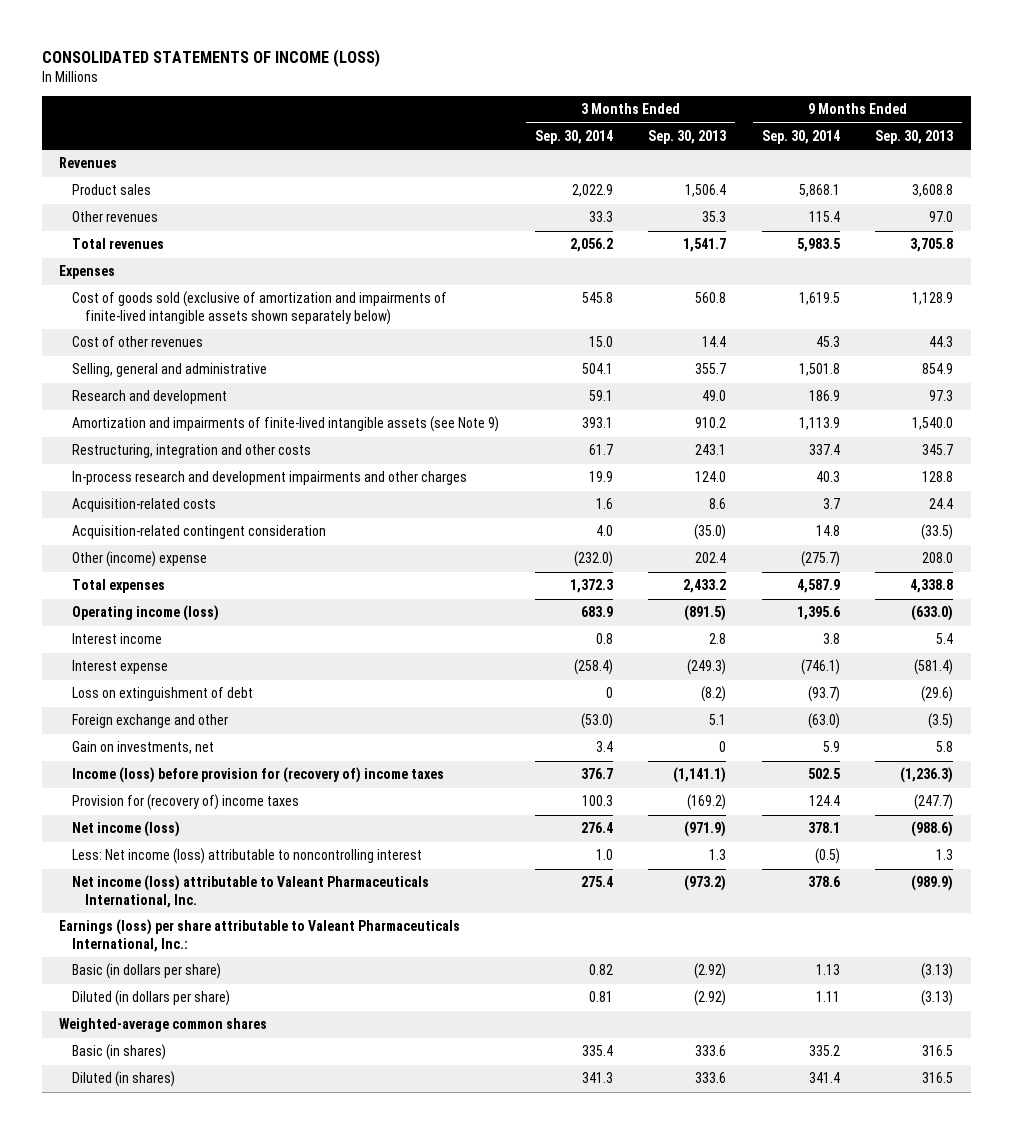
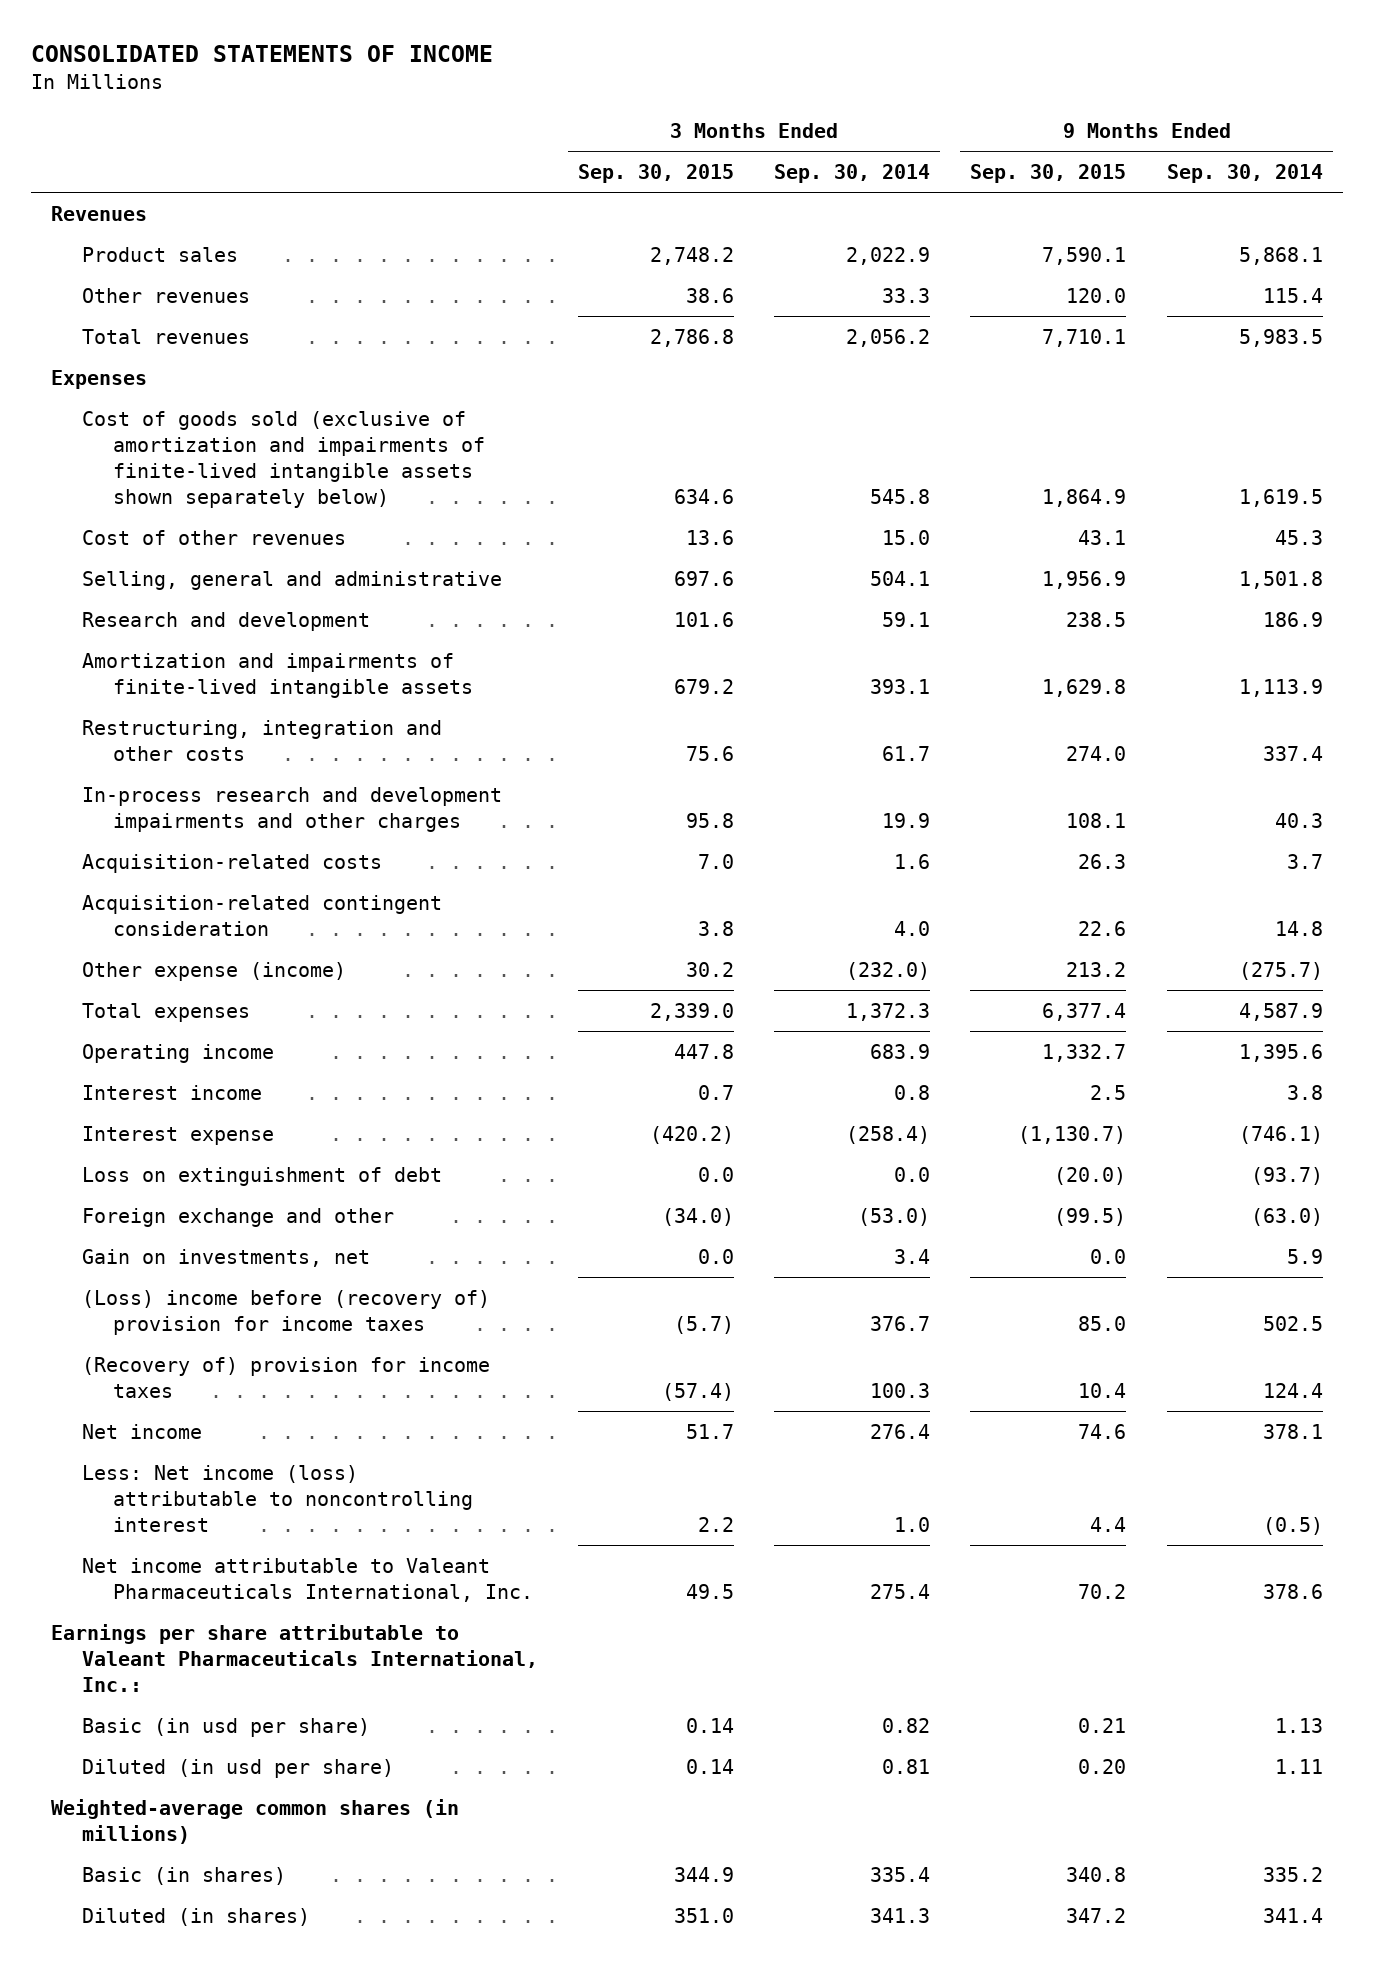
- CONSOLIDATED STATEMENTS OF INCOME (LOSS)
+ CONSOLIDATED STATEMENTS OF INCOME
- | 3 Months Ended Sep. 30, 2014 | 3 Months Ended Sep. 30, 2013 | 9 Months Ended Sep. 30, 2014 | 9 Months Ended Sep. 30, 2013
+ | 3 Months Ended Sep. 30, 2015 | 3 Months Ended Sep. 30, 2014 | 9 Months Ended Sep. 30, 2015 | 9 Months Ended Sep. 30, 2014
- Amortization and impairments of finite-lived intangible assets (see Note 9) | 393.1 | 910.2 | 1,113.9 | 1,540.0
+ Amortization and impairments of finite-lived intangible assets | 679.2 | 393.1 | 1,629.8 | 1,113.9
- Other (income) expense | (232.0) | 202.4 | (275.7) | 208.0
+ Other expense (income) | 30.2 | (232.0) | 213.2 | (275.7)
- Operating income (loss) | 683.9 | (891.5) | 1,395.6 | (633.0)
+ Operating income | 447.8 | 683.9 | 1,332.7 | 1,395.6
- Loss on extinguishment of debt | 0 | (8.2) | (93.7) | (29.6)
+ Loss on extinguishment of debt | 0.0 | 0.0 | (20.0) | (93.7)
- Income (loss) before provision for (recovery of) income taxes | 376.7 | (1,141.1) | 502.5 | (1,236.3)
- Provision for (recovery of) income taxes | 100.3 | (169.2) | 124.4 | (247.7)
- Net income (loss) | 276.4 | (971.9) | 378.1 | (988.6)
+ (Loss) income before (recovery of) provision for income taxes | (5.7) | 376.7 | 85.0 | 502.5
+ (Recovery of) provision for income taxes | (57.4) | 100.3 | 10.4 | 124.4
+ Net income | 51.7 | 276.4 | 74.6 | 378.1
- Net income (loss) attributable to Valeant Pharmaceuticals International, Inc. | 275.4 | (973.2) | 378.6 | (989.9)
- Earnings (loss) per share attributable to Valeant Pharmaceuticals International, Inc.:
- Basic (in dollars per share) | 0.82 | (2.92) | 1.13 | (3.13)
- Diluted (in dollars per share) | 0.81 | (2.92) | 1.11 | (3.13)
- Weighted-average common shares
+ Net income attributable to Valeant Pharmaceuticals International, Inc. | 49.5 | 275.4 | 70.2 | 378.6
+ Earnings per share attributable to Valeant Pharmaceuticals International, Inc.:
+ Basic (in usd per share) | 0.14 | 0.82 | 0.21 | 1.13
+ Diluted (in usd per share) | 0.14 | 0.81 | 0.20 | 1.11
+ Weighted-average common shares (in millions)

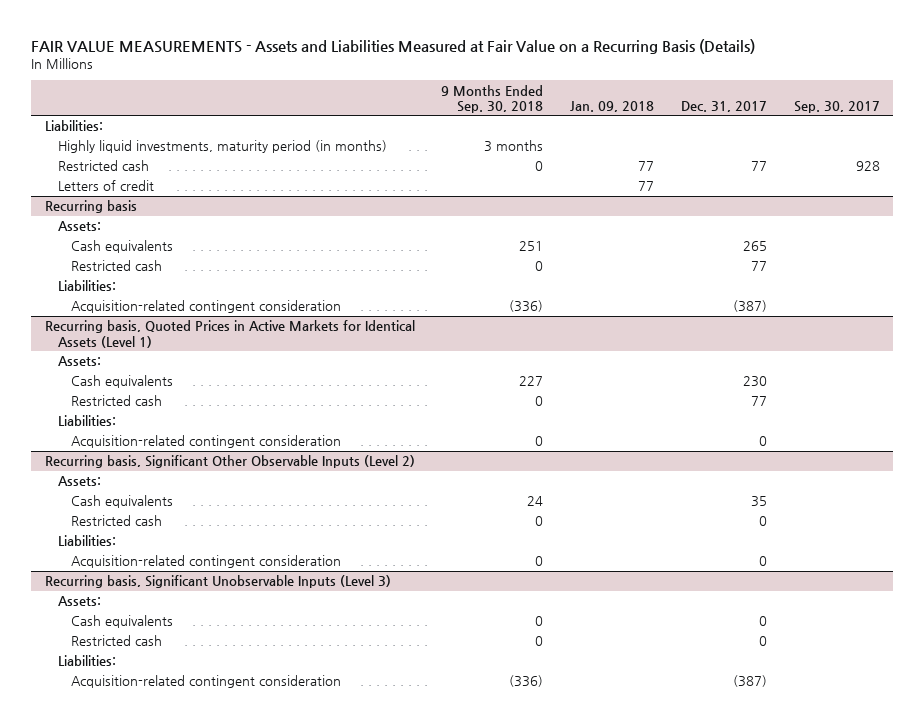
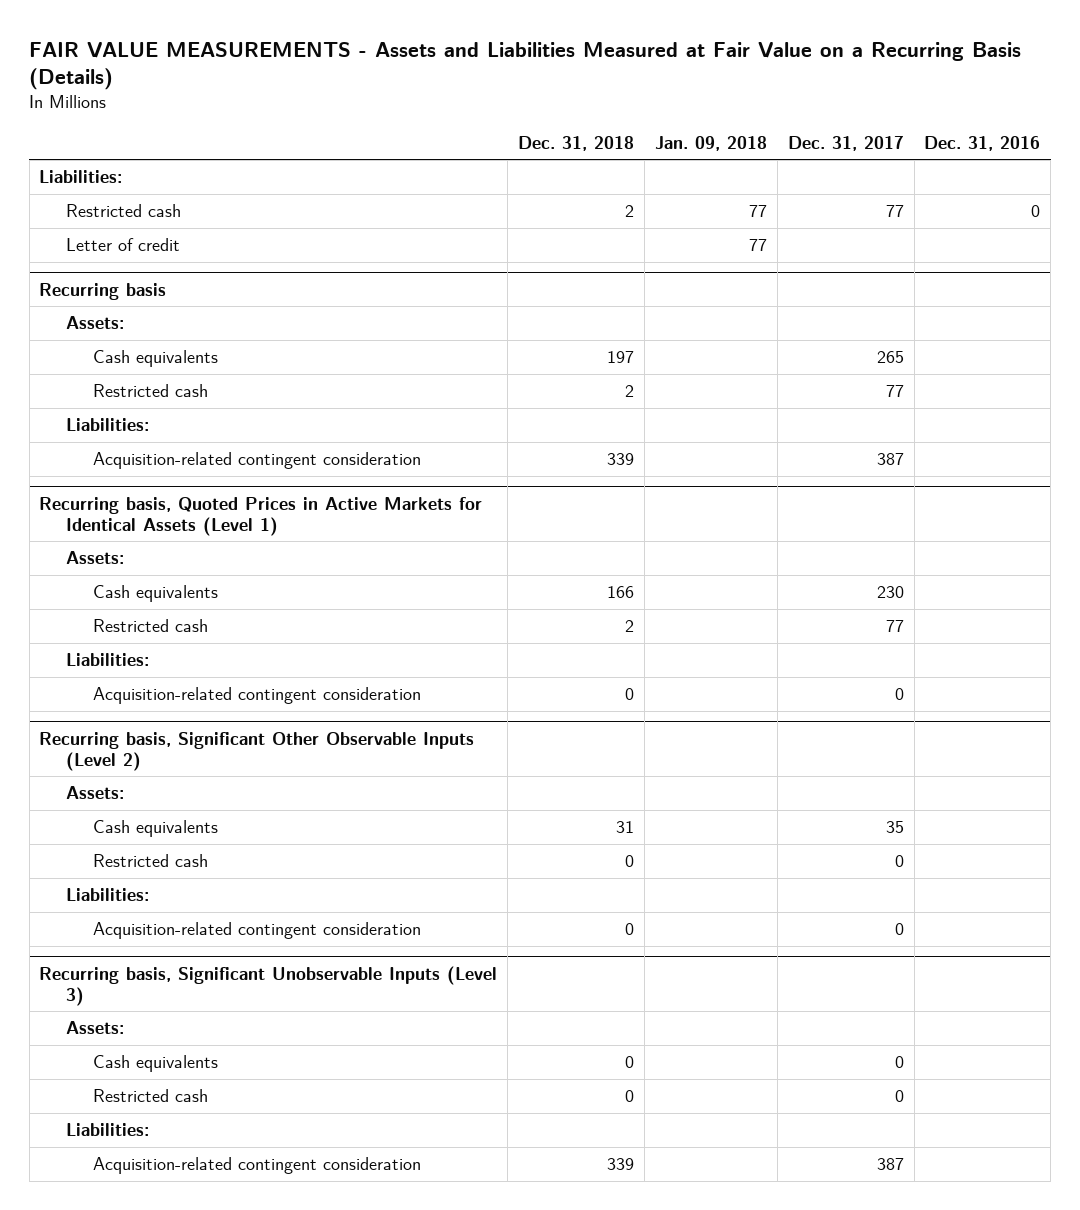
- | 9 Months Ended Sep. 30, 2018 | Jan. 09, 2018 | Dec. 31, 2017 | Sep. 30, 2017
+ | Dec. 31, 2018 | Jan. 09, 2018 | Dec. 31, 2017 | Dec. 31, 2016
- Highly liquid investments, maturity period (in months) | 3 months | | |
- Letters of credit | | 77 | |
+ Letter of credit | | 77 | |
@ Recurring basis
- Acquisition-related contingent consideration | (336) | | (387) |
+ Acquisition-related contingent consideration | 339 | | 387 |
@ Recurring basis, Significant Unobservable Inputs (Level 3)
- Acquisition-related contingent consideration | (336) | | (387) |
+ Acquisition-related contingent consideration | 339 | | 387 |

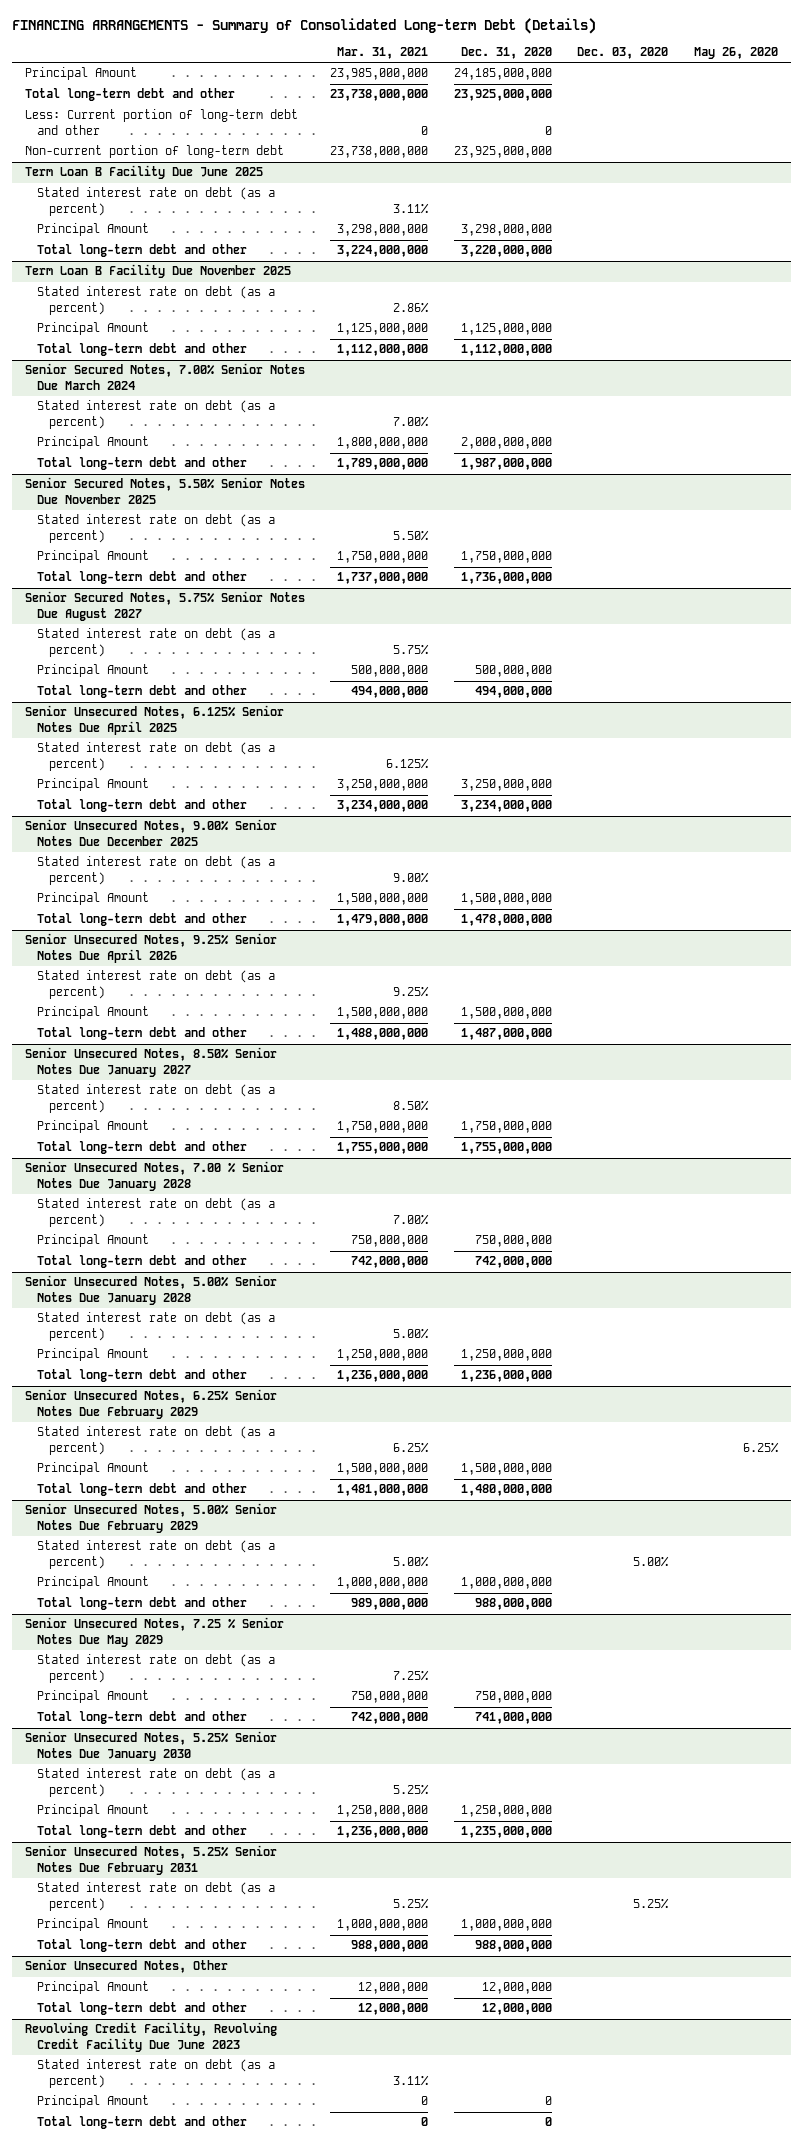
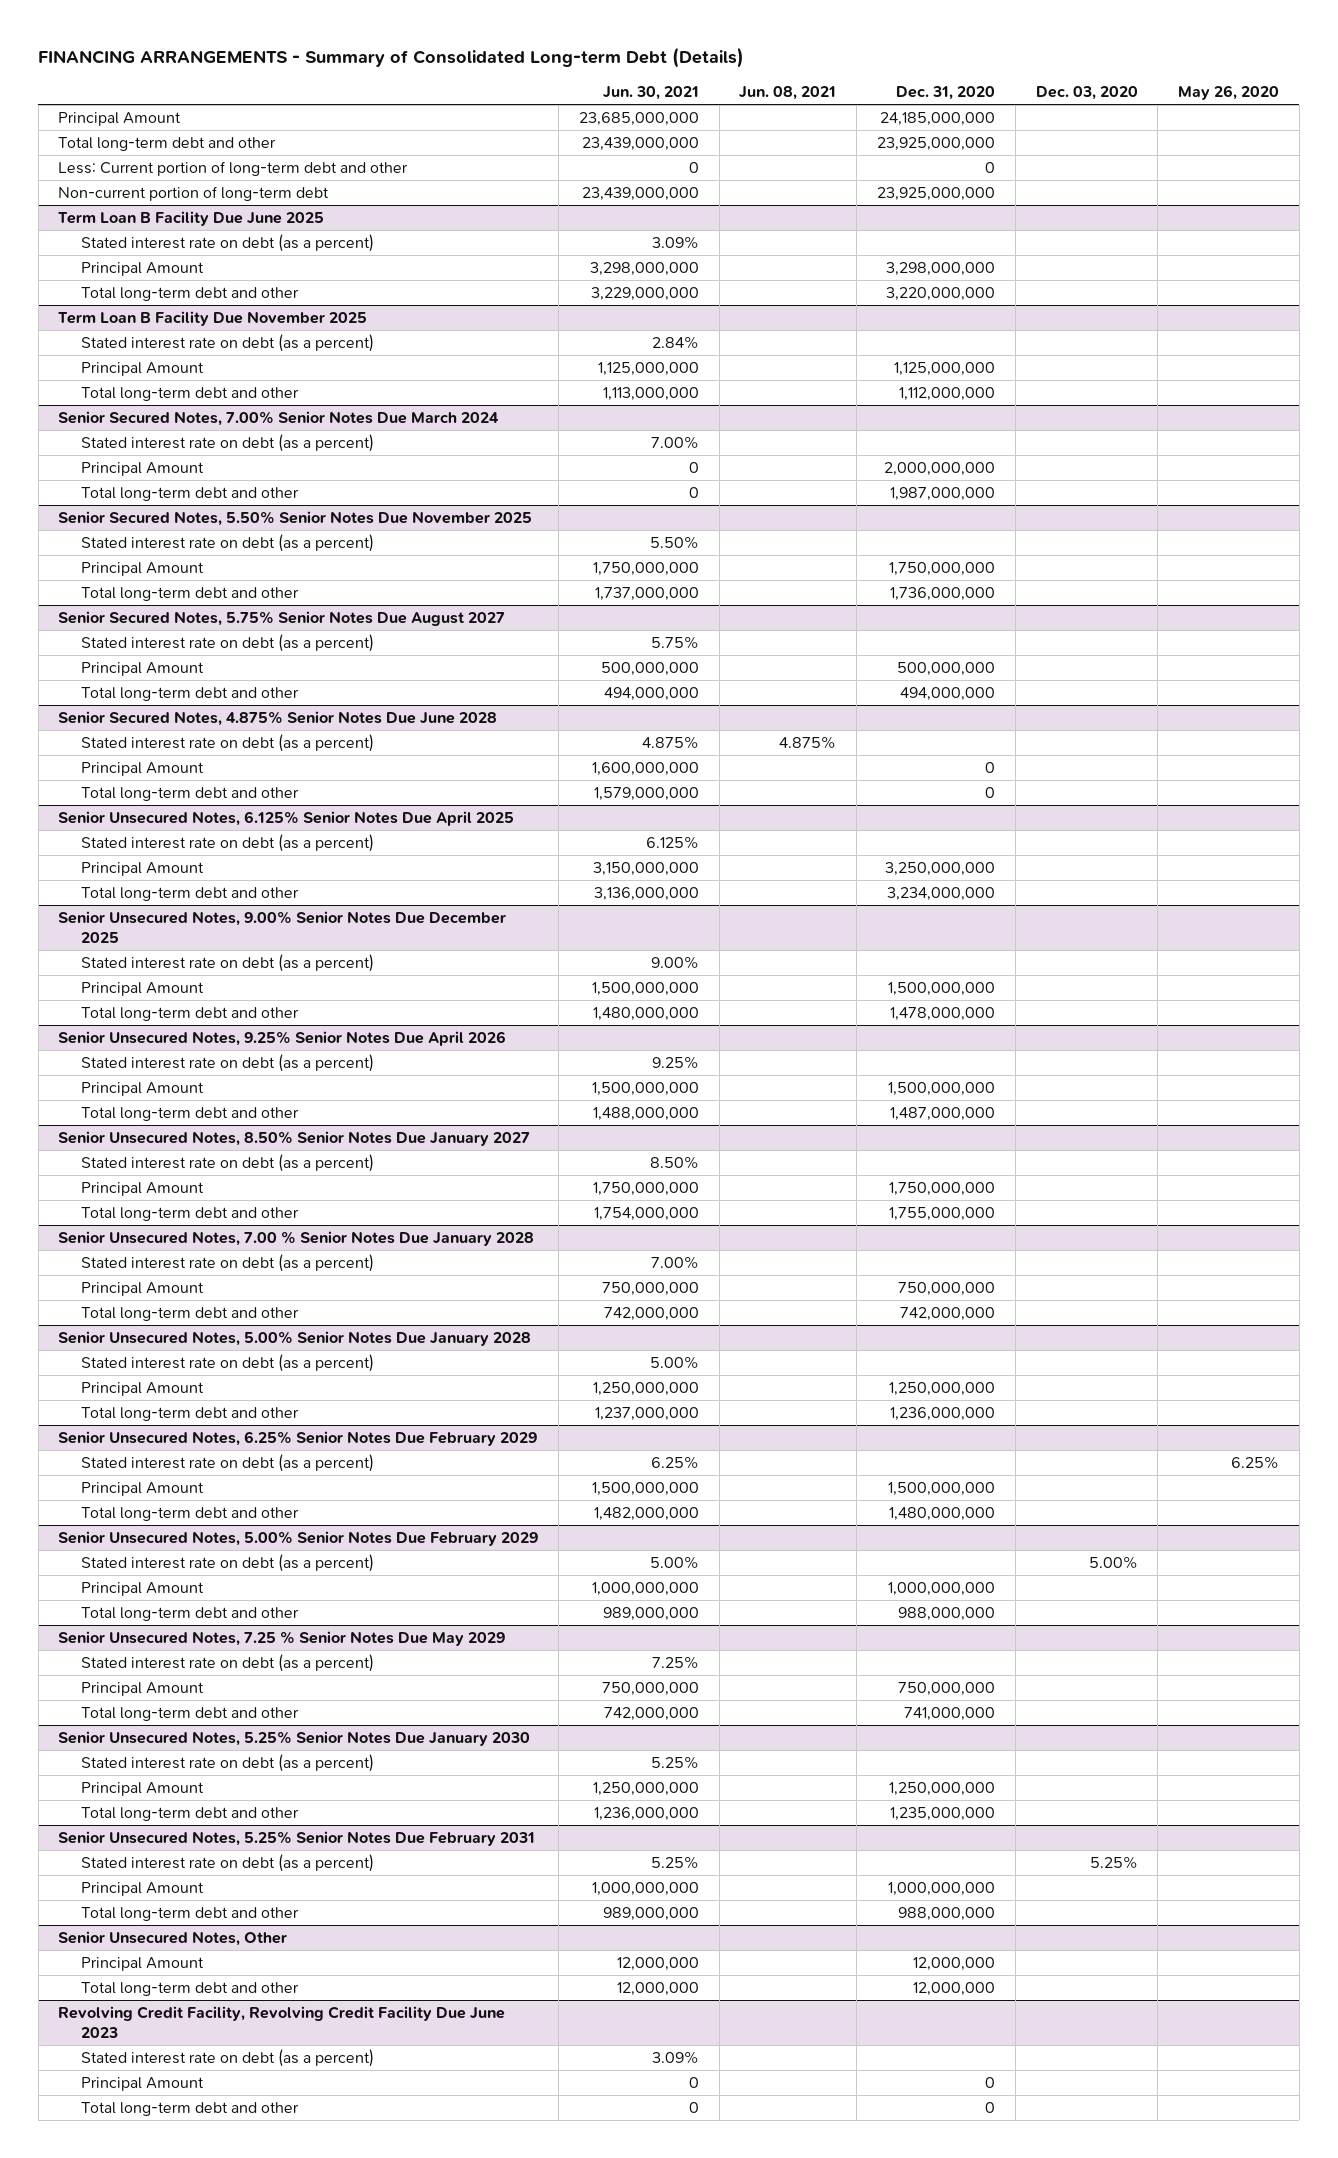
- | Mar. 31, 2021 | Dec. 31, 2020 | Dec. 03, 2020 | May 26, 2020
+ | Jun. 30, 2021 | Jun. 08, 2021 | Dec. 31, 2020 | Dec. 03, 2020 | May 26, 2020
+ Senior Secured Notes, 4.875% Senior Notes Due June 2028
+ Stated interest rate on debt (as a percent) | 4.875% | 4.875% | | |
+ Principal Amount | 1,600,000,000 | | 0 | |
+ Total long-term debt and other | 1,579,000,000 | | 0 | |

